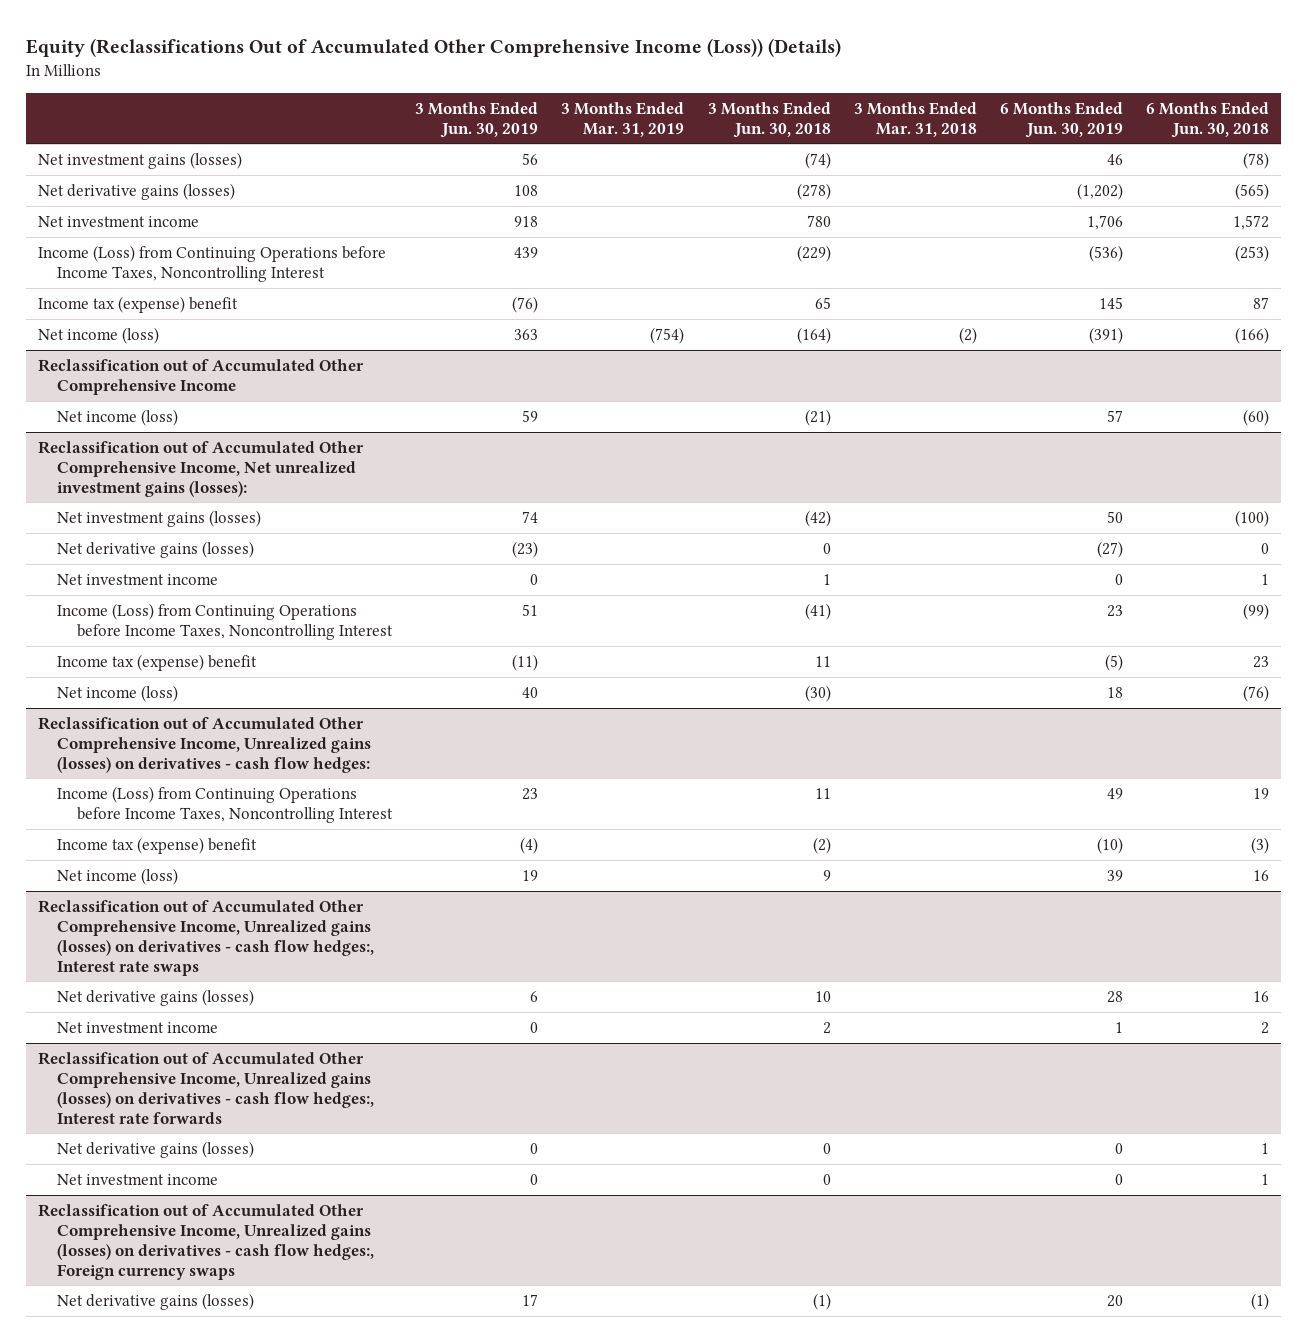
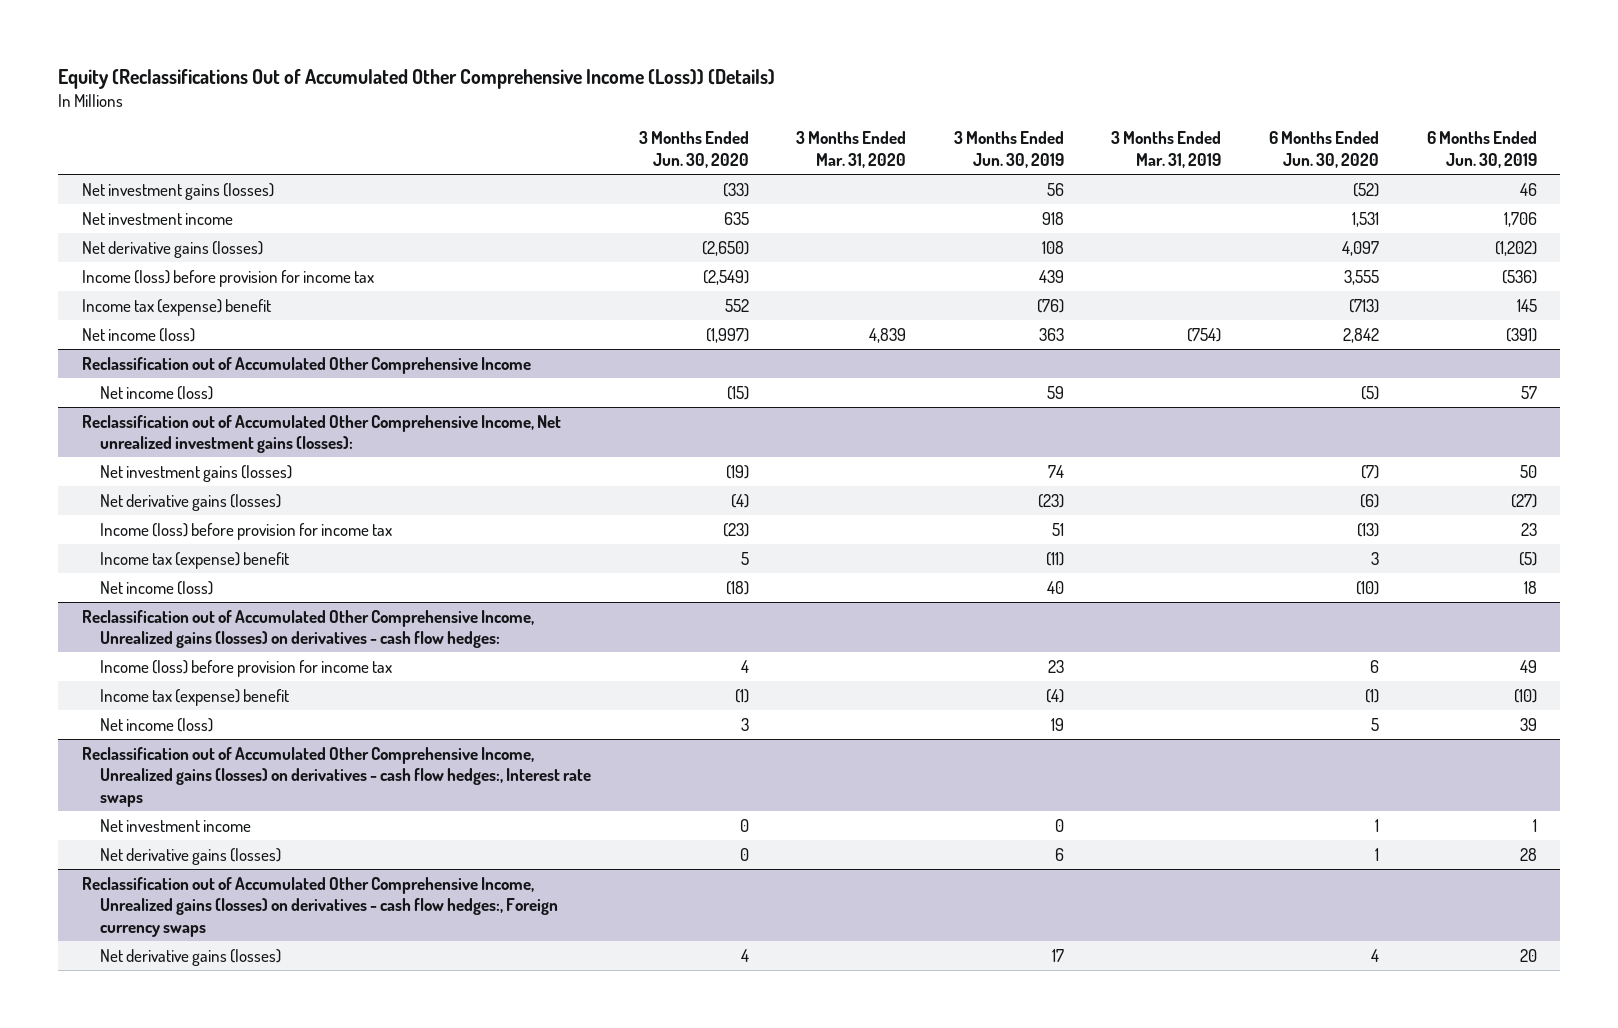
- | 3 Months Ended Jun. 30, 2019 | 3 Months Ended Mar. 31, 2019 | 3 Months Ended Jun. 30, 2018 | 3 Months Ended Mar. 31, 2018 | 6 Months Ended Jun. 30, 2019 | 6 Months Ended Jun. 30, 2018
+ | 3 Months Ended Jun. 30, 2020 | 3 Months Ended Mar. 31, 2020 | 3 Months Ended Jun. 30, 2019 | 3 Months Ended Mar. 31, 2019 | 6 Months Ended Jun. 30, 2020 | 6 Months Ended Jun. 30, 2019
- Income (Loss) from Continuing Operations before Income Taxes, Noncontrolling Interest | 439 | | (229) | | (536) | (253)
moved down: Net derivative gains (losses) | (2,650) | | 108 | | 4,097 | (1,202)
+ Income (loss) before provision for income tax | (2,549) | | 439 | | 3,555 | (536)
@ Reclassification out of Accumulated Other Comprehensive Income, Net unrealized investment gains (losses):
- Net investment income | 0 | | 1 | | 0 | 1
- Income (Loss) from Continuing Operations before Income Taxes, Noncontrolling Interest | 51 | | (41) | | 23 | (99)
+ Income (loss) before provision for income tax | (23) | | 51 | | (13) | 23
@ Reclassification out of Accumulated Other Comprehensive Income, Unrealized gains (losses) on derivatives - cash flow hedges:
- Income (Loss) from Continuing Operations before Income Taxes, Noncontrolling Interest | 23 | | 11 | | 49 | 19
+ Income (loss) before provision for income tax | 4 | | 23 | | 6 | 49
- Reclassification out of Accumulated Other Comprehensive Income, Unrealized gains (losses) on derivatives - cash flow hedges:, Interest rate forwards
- Net derivative gains (losses) | 0 | | 0 | | 0 | 1
- Net investment income | 0 | | 0 | | 0 | 1
@ Reclassification out of Accumulated Other Comprehensive Income, Unrealized gains (losses) on derivatives - cash flow hedges:, Interest rate swaps
moved down: Net derivative gains (losses) | 0 | | 6 | | 1 | 28

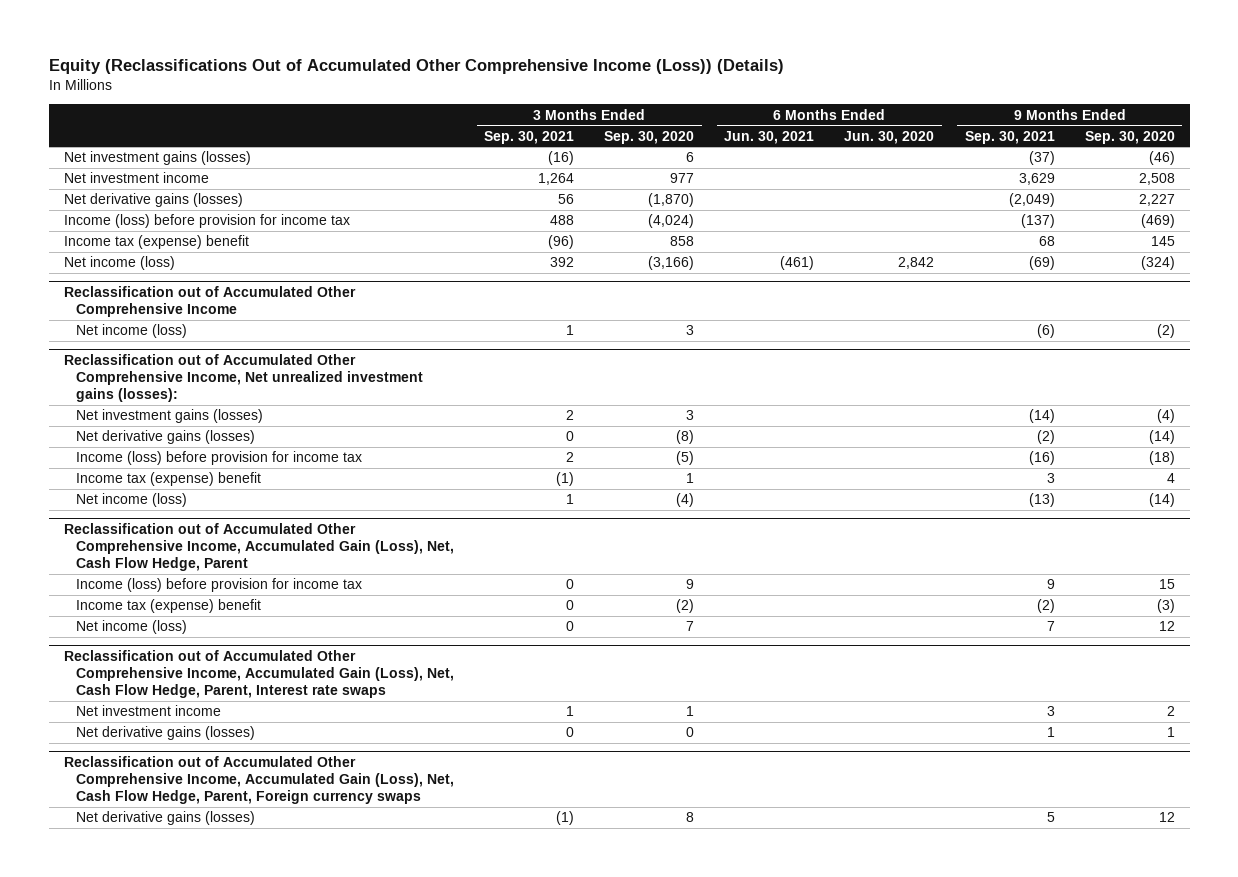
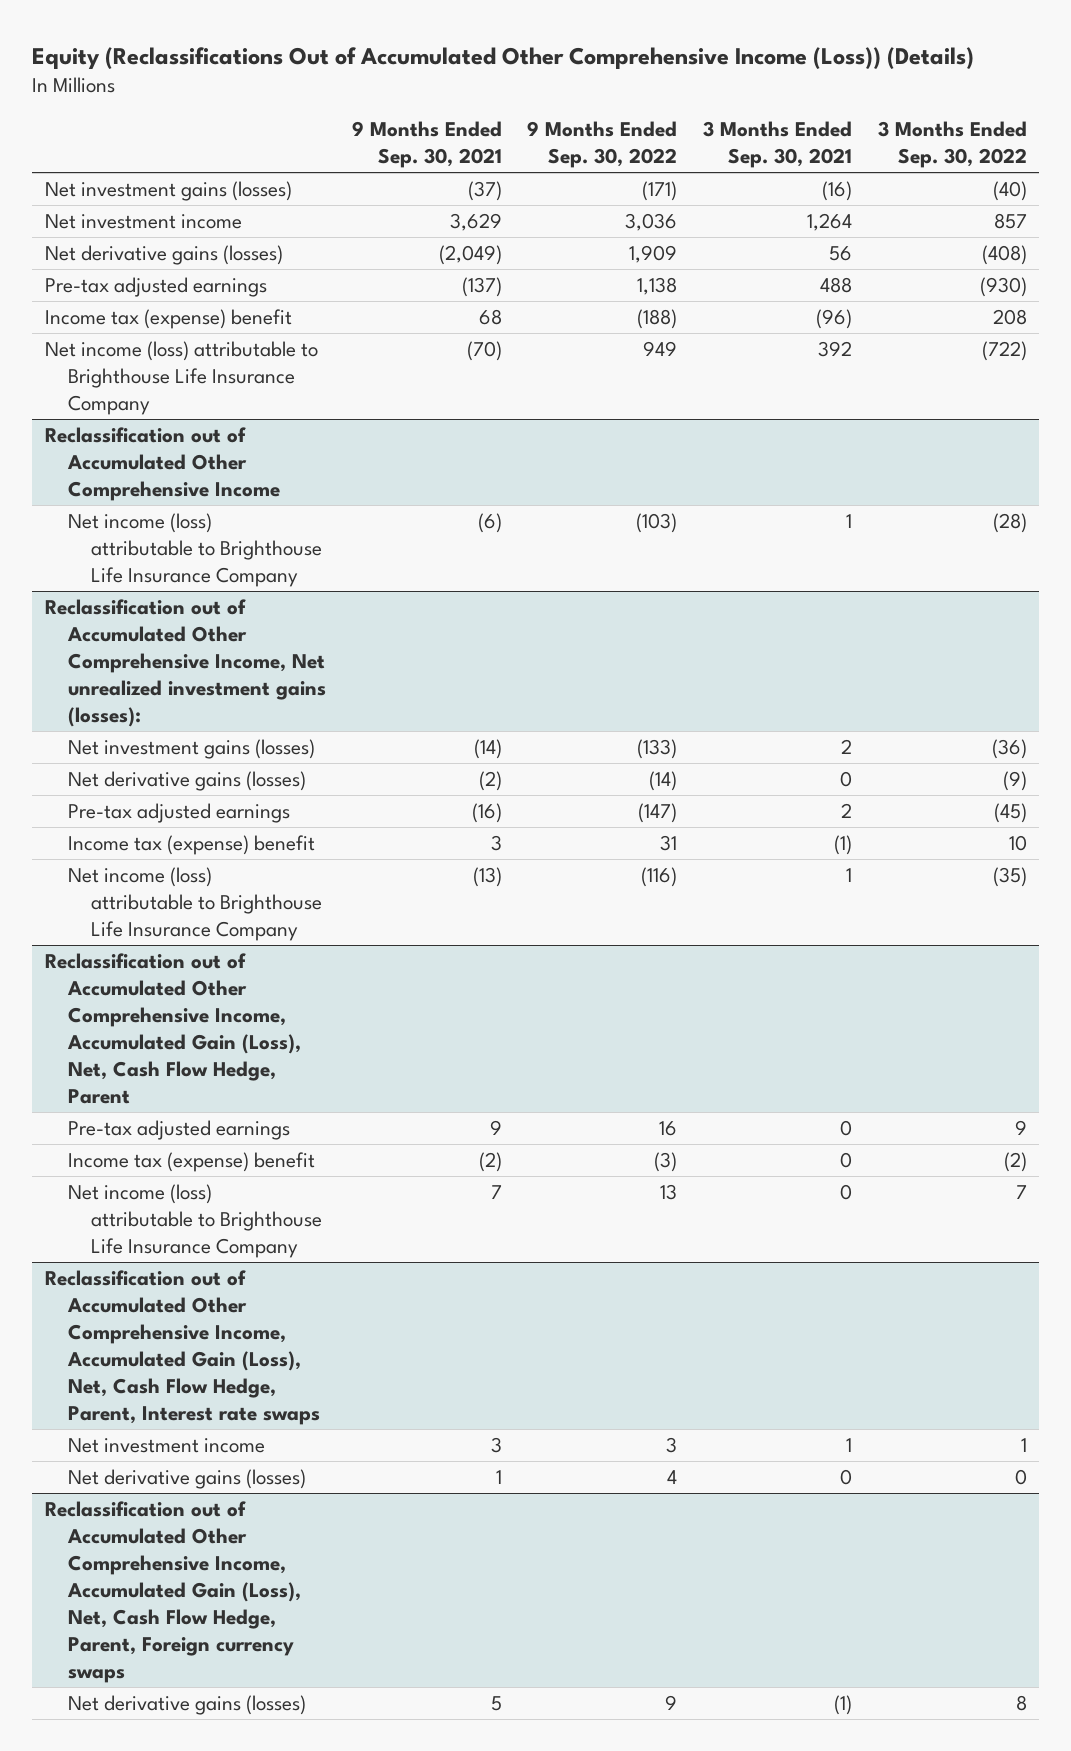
- | 3 Months Ended Sep. 30, 2021 | 3 Months Ended Sep. 30, 2020 | 6 Months Ended Jun. 30, 2021 | 6 Months Ended Jun. 30, 2020 | 9 Months Ended Sep. 30, 2021 | 9 Months Ended Sep. 30, 2020
+ | 9 Months Ended Sep. 30, 2021 | 9 Months Ended Sep. 30, 2022 | 3 Months Ended Sep. 30, 2021 | 3 Months Ended Sep. 30, 2022
- Income (loss) before provision for income tax | 488 | (4,024) | | | (137) | (469)
+ Pre-tax adjusted earnings | (137) | 1,138 | 488 | (930)
- Net income (loss) | 392 | (3,166) | (461) | 2,842 | (69) | (324)
+ Net income (loss) attributable to Brighthouse Life Insurance Company | (70) | 949 | 392 | (722)
@ Reclassification out of Accumulated Other Comprehensive Income
- Net income (loss) | 1 | 3 | | | (6) | (2)
+ Net income (loss) attributable to Brighthouse Life Insurance Company | (6) | (103) | 1 | (28)
@ Reclassification out of Accumulated Other Comprehensive Income, Net unrealized investment gains (losses):
- Income (loss) before provision for income tax | 2 | (5) | | | (16) | (18)
+ Pre-tax adjusted earnings | (16) | (147) | 2 | (45)
- Net income (loss) | 1 | (4) | | | (13) | (14)
+ Net income (loss) attributable to Brighthouse Life Insurance Company | (13) | (116) | 1 | (35)
@ Reclassification out of Accumulated Other Comprehensive Income, Accumulated Gain (Loss), Net, Cash Flow Hedge, Parent
- Income (loss) before provision for income tax | 0 | 9 | | | 9 | 15
+ Pre-tax adjusted earnings | 9 | 16 | 0 | 9
- Net income (loss) | 0 | 7 | | | 7 | 12
+ Net income (loss) attributable to Brighthouse Life Insurance Company | 7 | 13 | 0 | 7

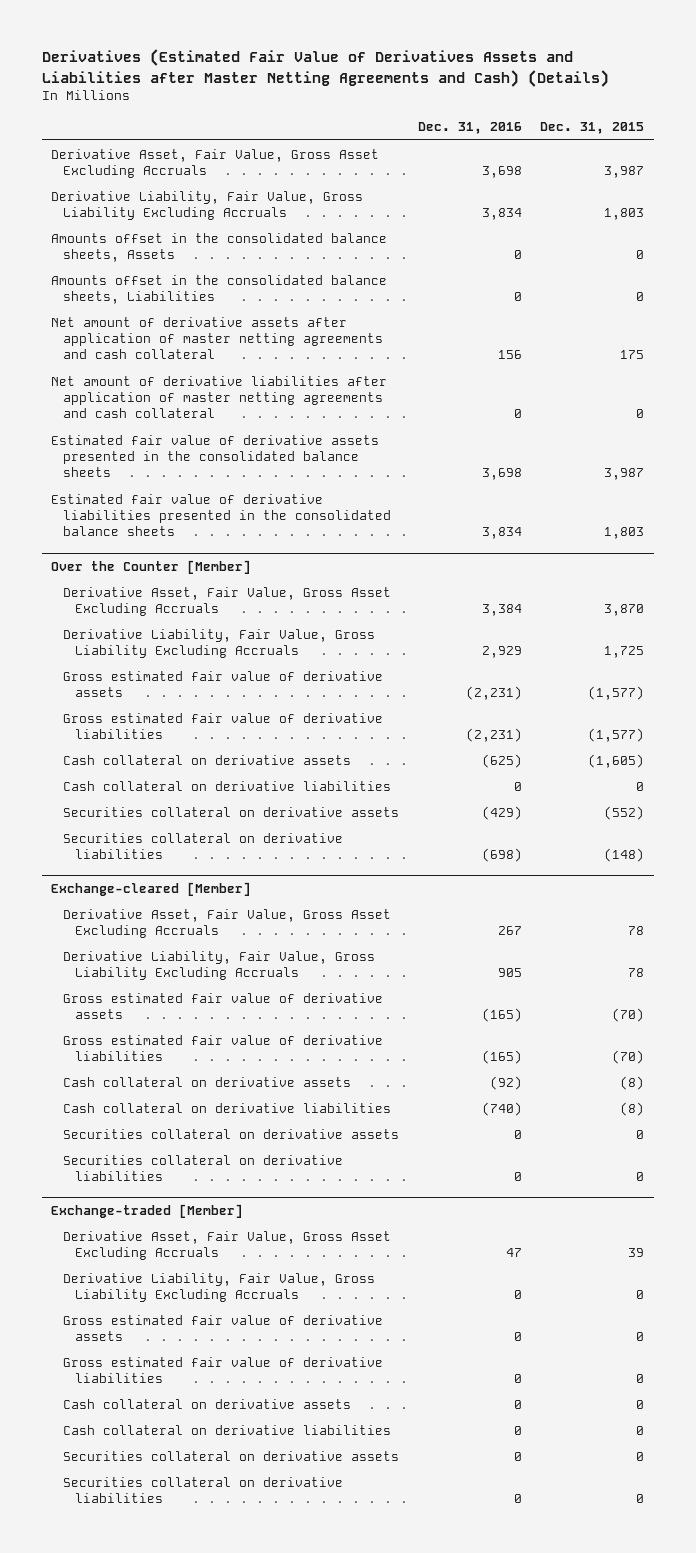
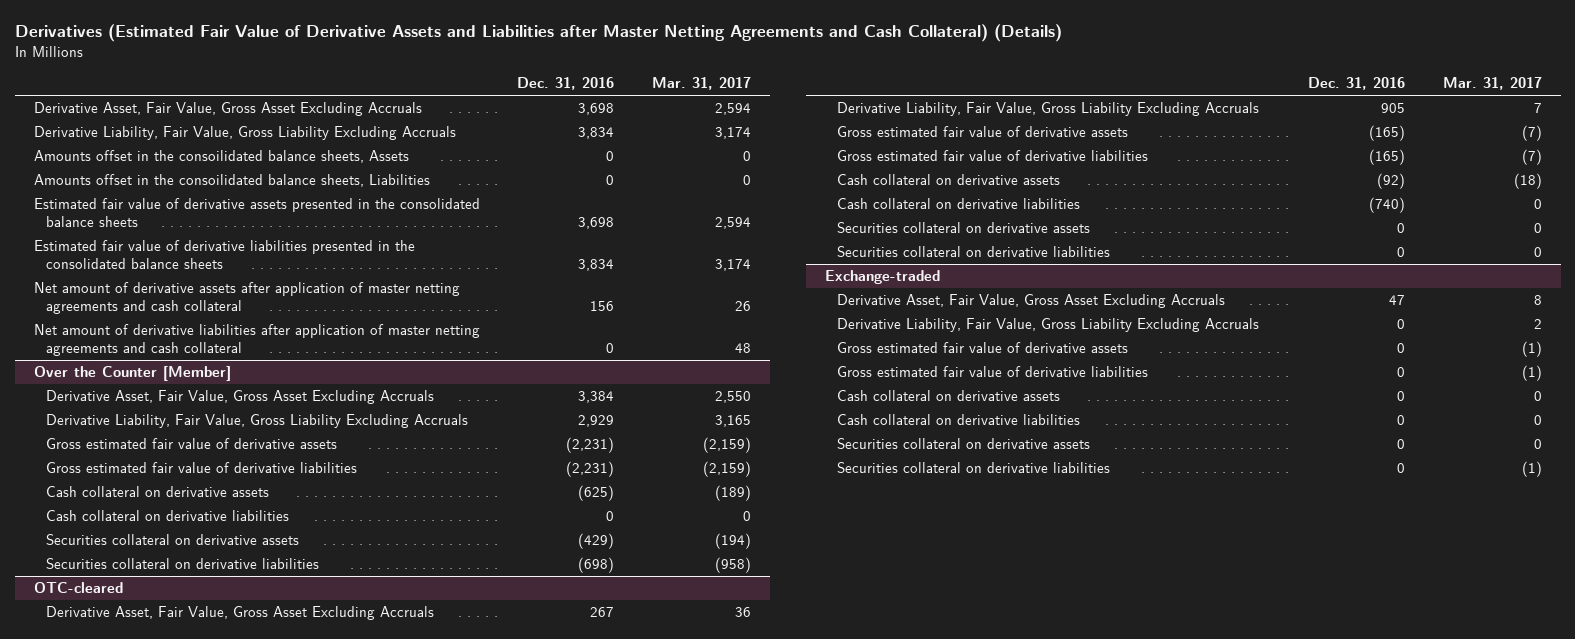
- Derivatives (Estimated Fair Value of Derivatives Assets and Liabilities after Master Netting Agreements and Cash) (Details)
+ Derivatives (Estimated Fair Value of Derivative Assets and Liabilities after Master Netting Agreements and Cash Collateral) (Details)
- | Dec. 31, 2016 | Dec. 31, 2015
+ | Dec. 31, 2016 | Mar. 31, 2017
- Amounts offset in the consolidated balance sheets, Assets | 0 | 0
- Amounts offset in the consolidated balance sheets, Liabilities | 0 | 0
+ Amounts offset in the consoilidated balance sheets, Assets | 0 | 0
+ Amounts offset in the consoilidated balance sheets, Liabilities | 0 | 0
moved down: Net amount of derivative assets after application of master netting agreements and cash collateral | 156 | 26
moved down: Net amount of derivative liabilities after application of master netting agreements and cash collateral | 0 | 48
- Exchange-cleared [Member]
+ OTC-cleared
- Exchange-traded [Member]
+ Exchange-traded

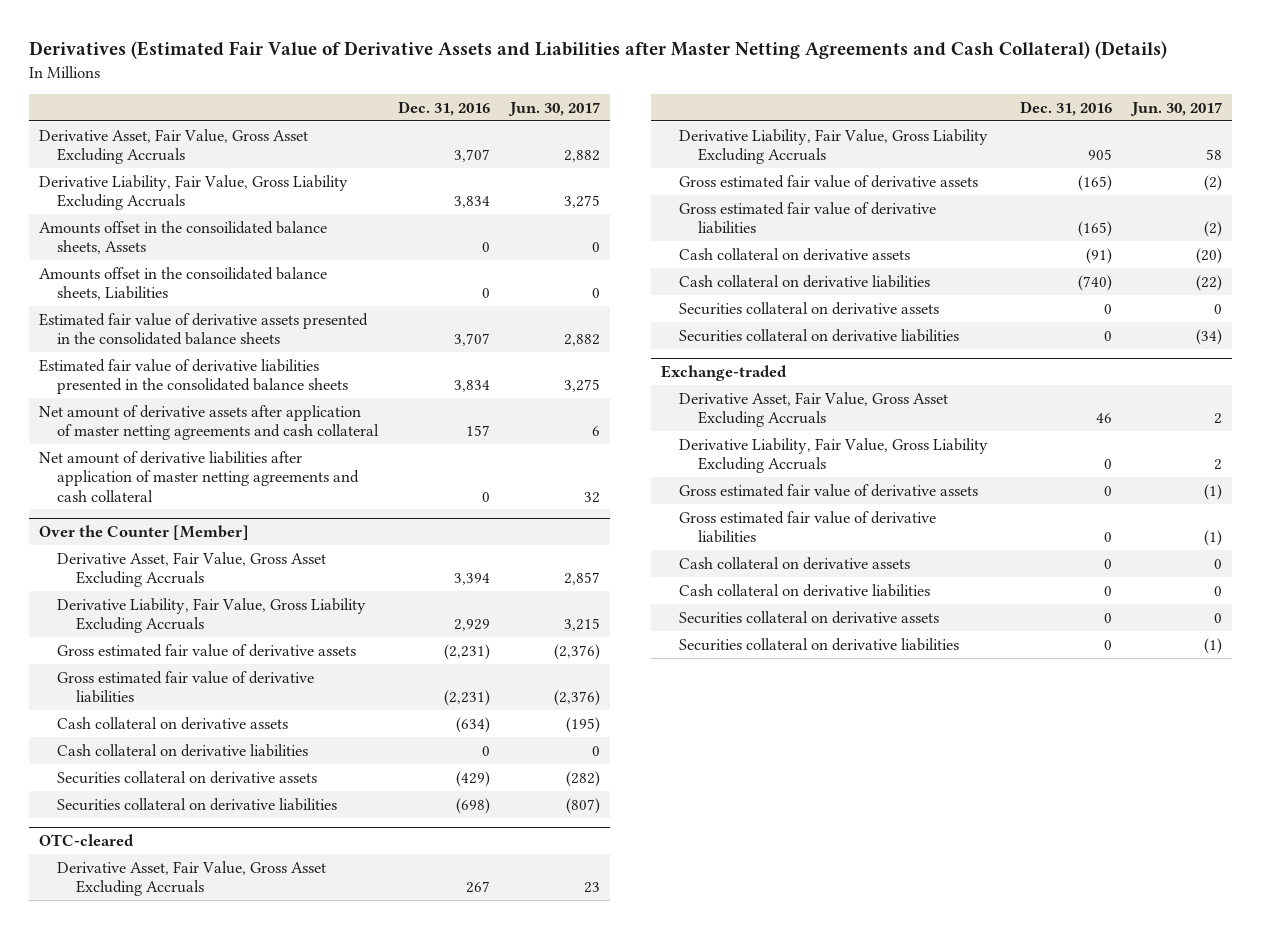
- | Dec. 31, 2016 | Mar. 31, 2017
+ | Dec. 31, 2016 | Jun. 30, 2017
- Derivative Asset, Fair Value, Gross Asset Excluding Accruals | 3,698 | 2,594
+ Derivative Asset, Fair Value, Gross Asset Excluding Accruals | 3,707 | 2,882
- Estimated fair value of derivative assets presented in the consolidated balance sheets | 3,698 | 2,594
+ Estimated fair value of derivative assets presented in the consolidated balance sheets | 3,707 | 2,882
- Net amount of derivative assets after application of master netting agreements and cash collateral | 156 | 26
+ Net amount of derivative assets after application of master netting agreements and cash collateral | 157 | 6
@ Over the Counter [Member]
- Derivative Asset, Fair Value, Gross Asset Excluding Accruals | 3,384 | 2,550
+ Derivative Asset, Fair Value, Gross Asset Excluding Accruals | 3,394 | 2,857
- Cash collateral on derivative assets | (625) | (189)
+ Cash collateral on derivative assets | (634) | (195)
@ OTC-cleared
- Cash collateral on derivative assets | (92) | (18)
+ Cash collateral on derivative assets | (91) | (20)
@ Exchange-traded
- Derivative Asset, Fair Value, Gross Asset Excluding Accruals | 47 | 8
+ Derivative Asset, Fair Value, Gross Asset Excluding Accruals | 46 | 2

